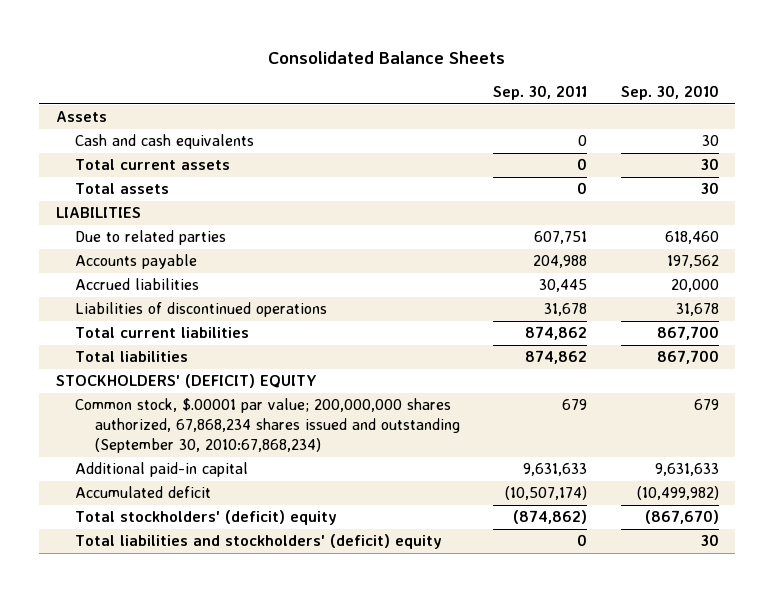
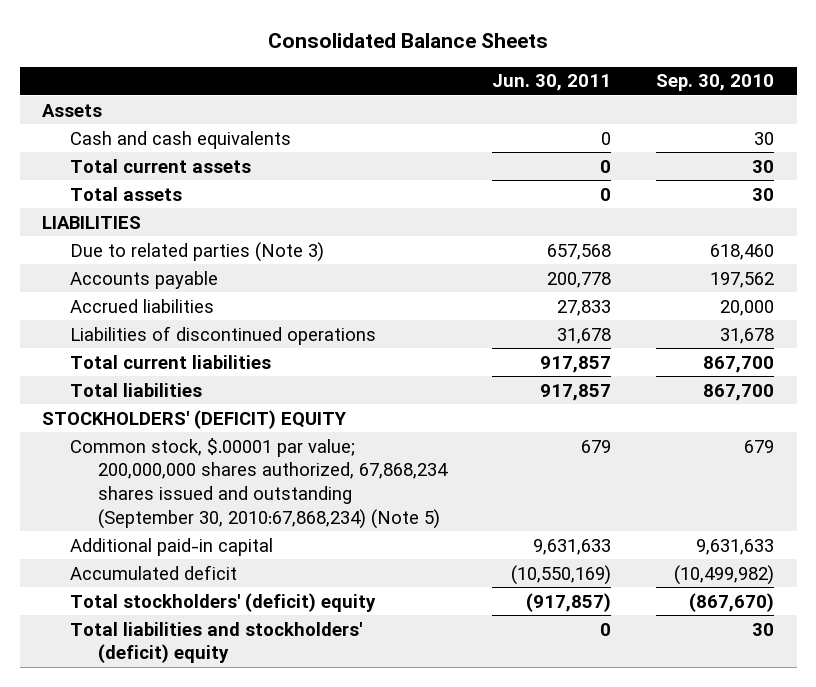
- | Sep. 30, 2011 | Sep. 30, 2010
+ | Jun. 30, 2011 | Sep. 30, 2010
- Due to related parties | 607,751 | 618,460
+ Due to related parties (Note 3) | 657,568 | 618,460
- Common stock, $.00001 par value; 200,000,000 shares authorized, 67,868,234 shares issued and outstanding (September 30, 2010:67,868,234) | 679 | 679
+ Common stock, $.00001 par value; 200,000,000 shares authorized, 67,868,234 shares issued and outstanding (September 30, 2010:67,868,234) (Note 5) | 679 | 679

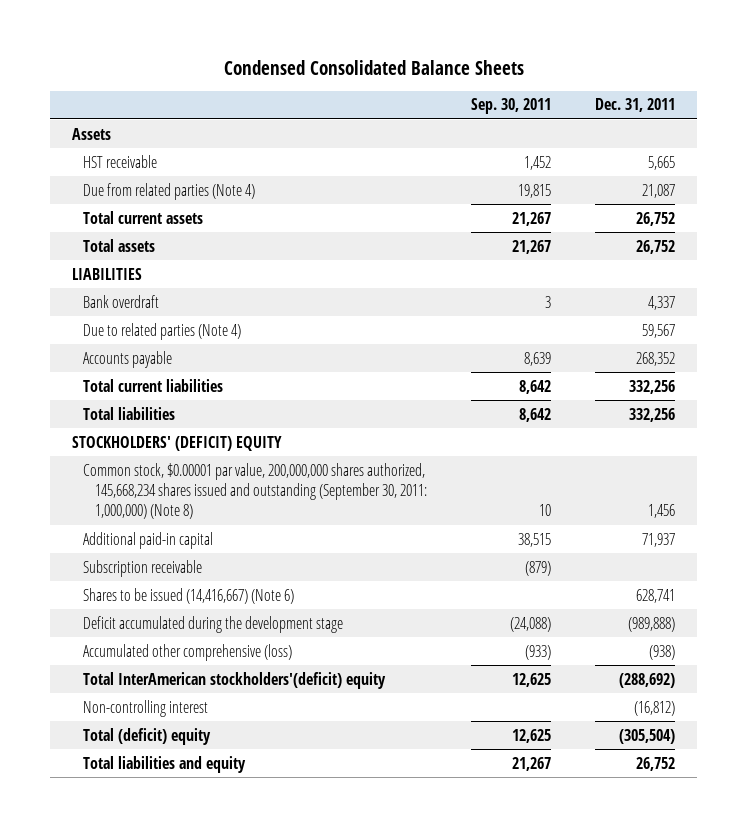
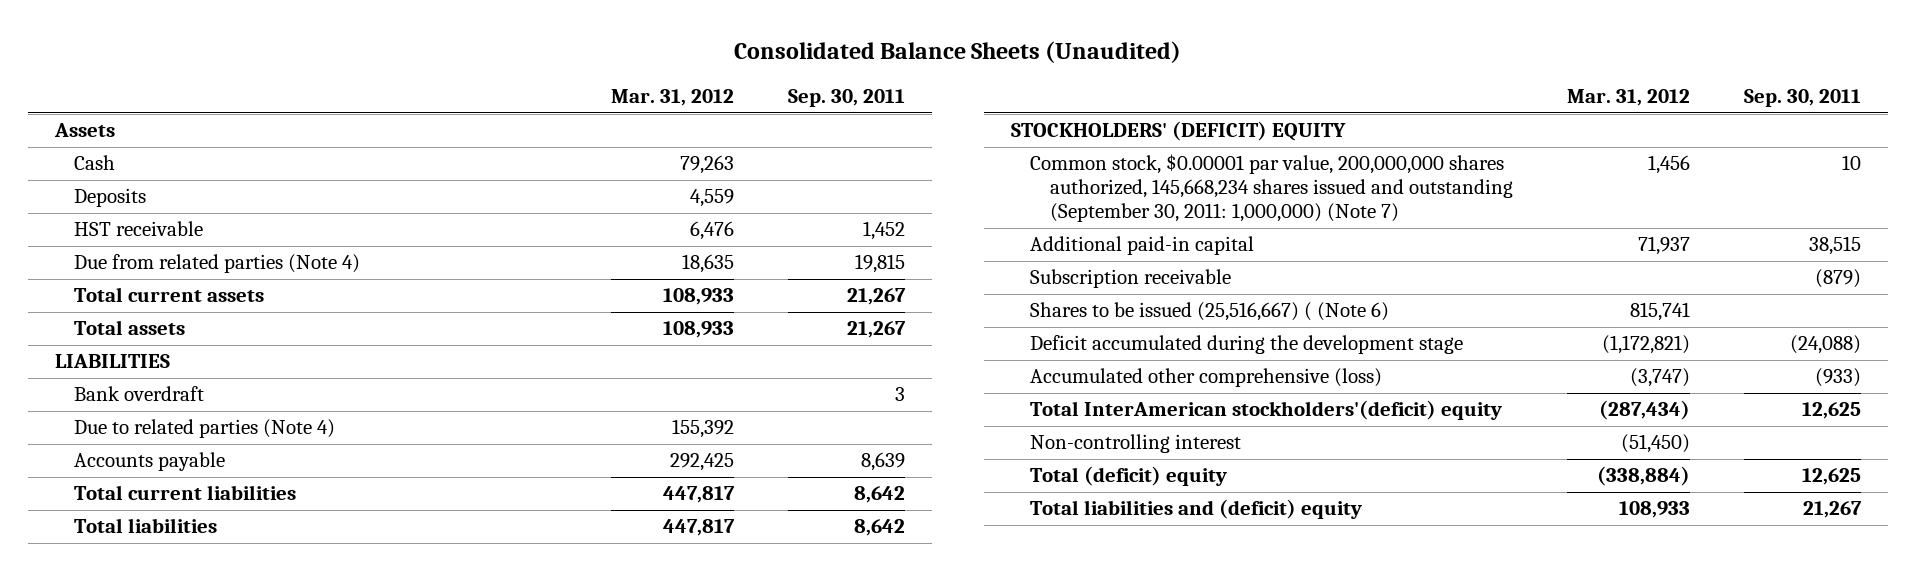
- Condensed Consolidated Balance Sheets
+ Consolidated Balance Sheets (Unaudited)
- | Sep. 30, 2011 | Dec. 31, 2011
+ | Mar. 31, 2012 | Sep. 30, 2011
+ Cash | 79,263 |
+ Deposits | 4,559 |
- Common stock, $0.00001 par value, 200,000,000 shares authorized, 145,668,234 shares issued and outstanding (September 30, 2011: 1,000,000) (Note 8) | 10 | 1,456
+ Common stock, $0.00001 par value, 200,000,000 shares authorized, 145,668,234 shares issued and outstanding (September 30, 2011: 1,000,000) (Note 7) | 1,456 | 10
- Shares to be issued (14,416,667) (Note 6) | | 628,741
+ Shares to be issued (25,516,667) ( (Note 6) | 815,741 |
- Total liabilities and equity | 21,267 | 26,752
+ Total liabilities and (deficit) equity | 108,933 | 21,267

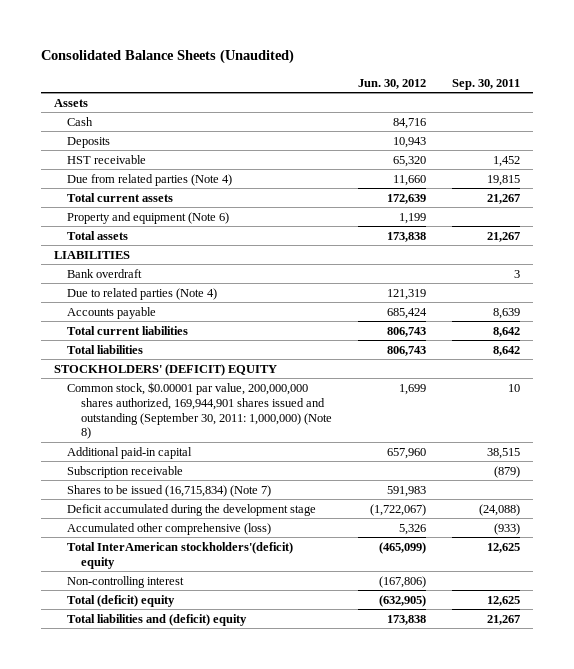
- | Mar. 31, 2012 | Sep. 30, 2011
+ | Jun. 30, 2012 | Sep. 30, 2011
+ Property and equipment (Note 6) | 1,199 |
- Common stock, $0.00001 par value, 200,000,000 shares authorized, 145,668,234 shares issued and outstanding (September 30, 2011: 1,000,000) (Note 7) | 1,456 | 10
+ Common stock, $0.00001 par value, 200,000,000 shares authorized, 169,944,901 shares issued and outstanding (September 30, 2011: 1,000,000) (Note 8) | 1,699 | 10
- Shares to be issued (25,516,667) ( (Note 6) | 815,741 |
+ Shares to be issued (16,715,834) (Note 7) | 591,983 |

